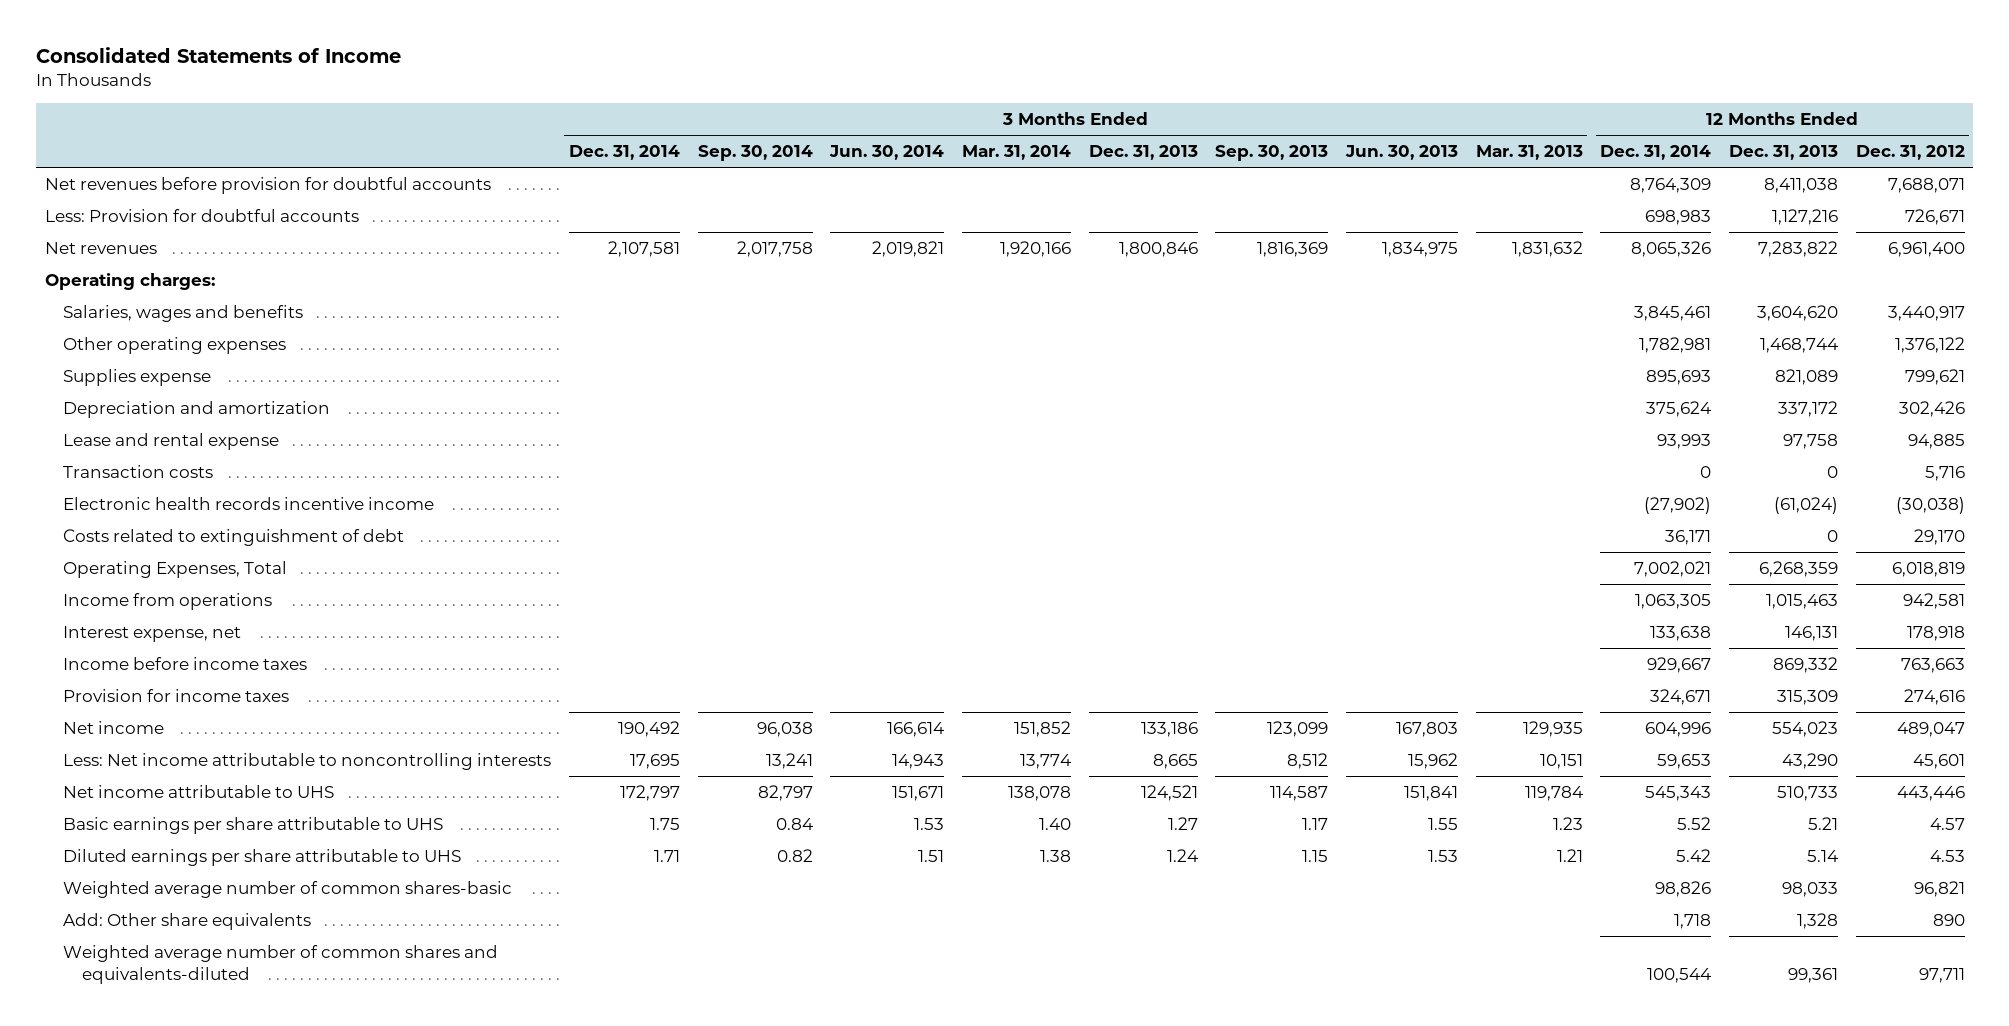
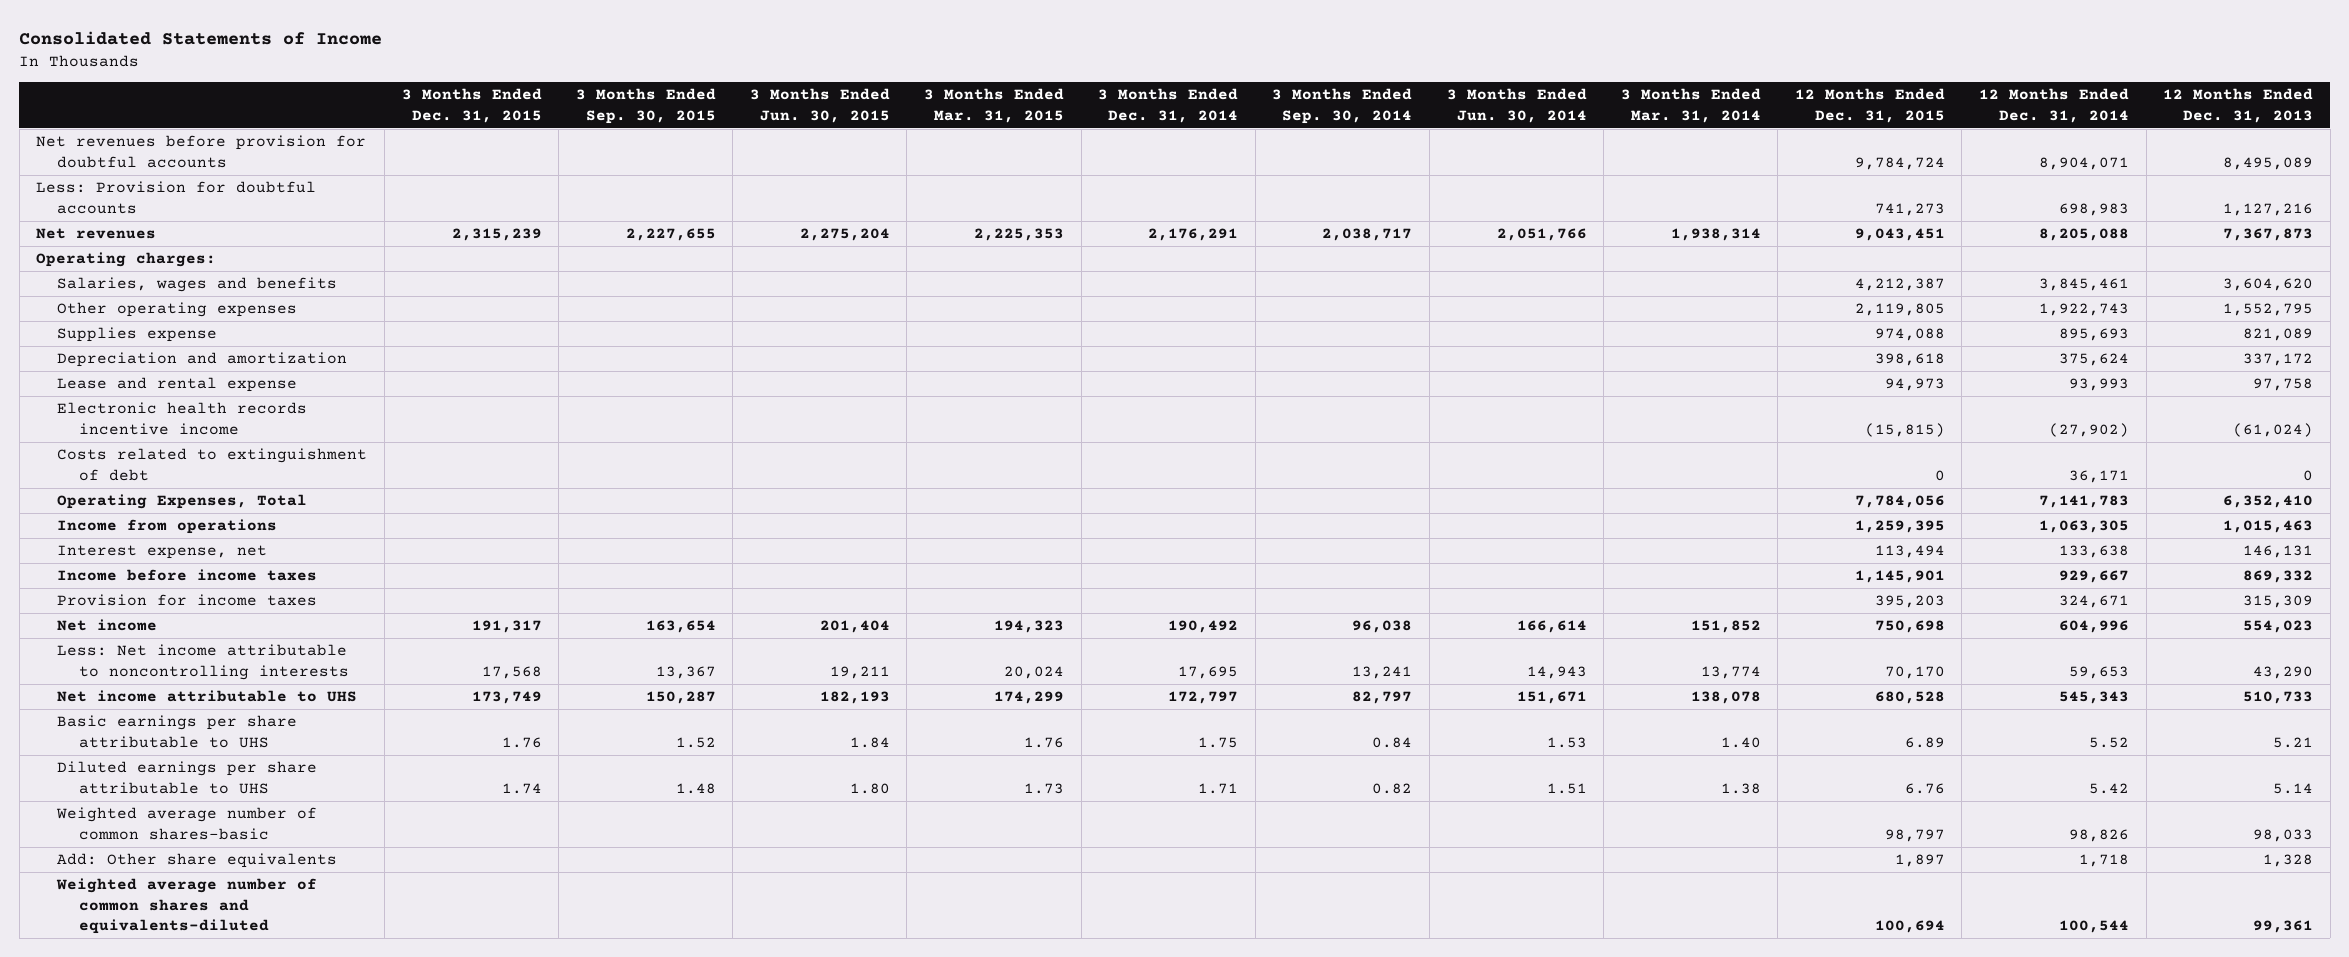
- | 3 Months Ended Dec. 31, 2014 | 3 Months Ended Sep. 30, 2014 | 3 Months Ended Jun. 30, 2014 | 3 Months Ended Mar. 31, 2014 | 3 Months Ended Dec. 31, 2013 | 3 Months Ended Sep. 30, 2013 | 3 Months Ended Jun. 30, 2013 | 3 Months Ended Mar. 31, 2013 | 12 Months Ended Dec. 31, 2014 | 12 Months Ended Dec. 31, 2013 | 12 Months Ended Dec. 31, 2012
+ | 3 Months Ended Dec. 31, 2015 | 3 Months Ended Sep. 30, 2015 | 3 Months Ended Jun. 30, 2015 | 3 Months Ended Mar. 31, 2015 | 3 Months Ended Dec. 31, 2014 | 3 Months Ended Sep. 30, 2014 | 3 Months Ended Jun. 30, 2014 | 3 Months Ended Mar. 31, 2014 | 12 Months Ended Dec. 31, 2015 | 12 Months Ended Dec. 31, 2014 | 12 Months Ended Dec. 31, 2013
- Net revenues before provision for doubtful accounts | | | | | | | | | 8,764,309 | 8,411,038 | 7,688,071
+ Net revenues before provision for doubtful accounts | | | | | | | | | 9,784,724 | 8,904,071 | 8,495,089
- Net revenues | 2,107,581 | 2,017,758 | 2,019,821 | 1,920,166 | 1,800,846 | 1,816,369 | 1,834,975 | 1,831,632 | 8,065,326 | 7,283,822 | 6,961,400
+ Net revenues | 2,315,239 | 2,227,655 | 2,275,204 | 2,225,353 | 2,176,291 | 2,038,717 | 2,051,766 | 1,938,314 | 9,043,451 | 8,205,088 | 7,367,873
- Other operating expenses | | | | | | | | | 1,782,981 | 1,468,744 | 1,376,122
+ Other operating expenses | | | | | | | | | 2,119,805 | 1,922,743 | 1,552,795
- Transaction costs | | | | | | | | | 0 | 0 | 5,716
- Operating Expenses, Total | | | | | | | | | 7,002,021 | 6,268,359 | 6,018,819
+ Operating Expenses, Total | | | | | | | | | 7,784,056 | 7,141,783 | 6,352,410

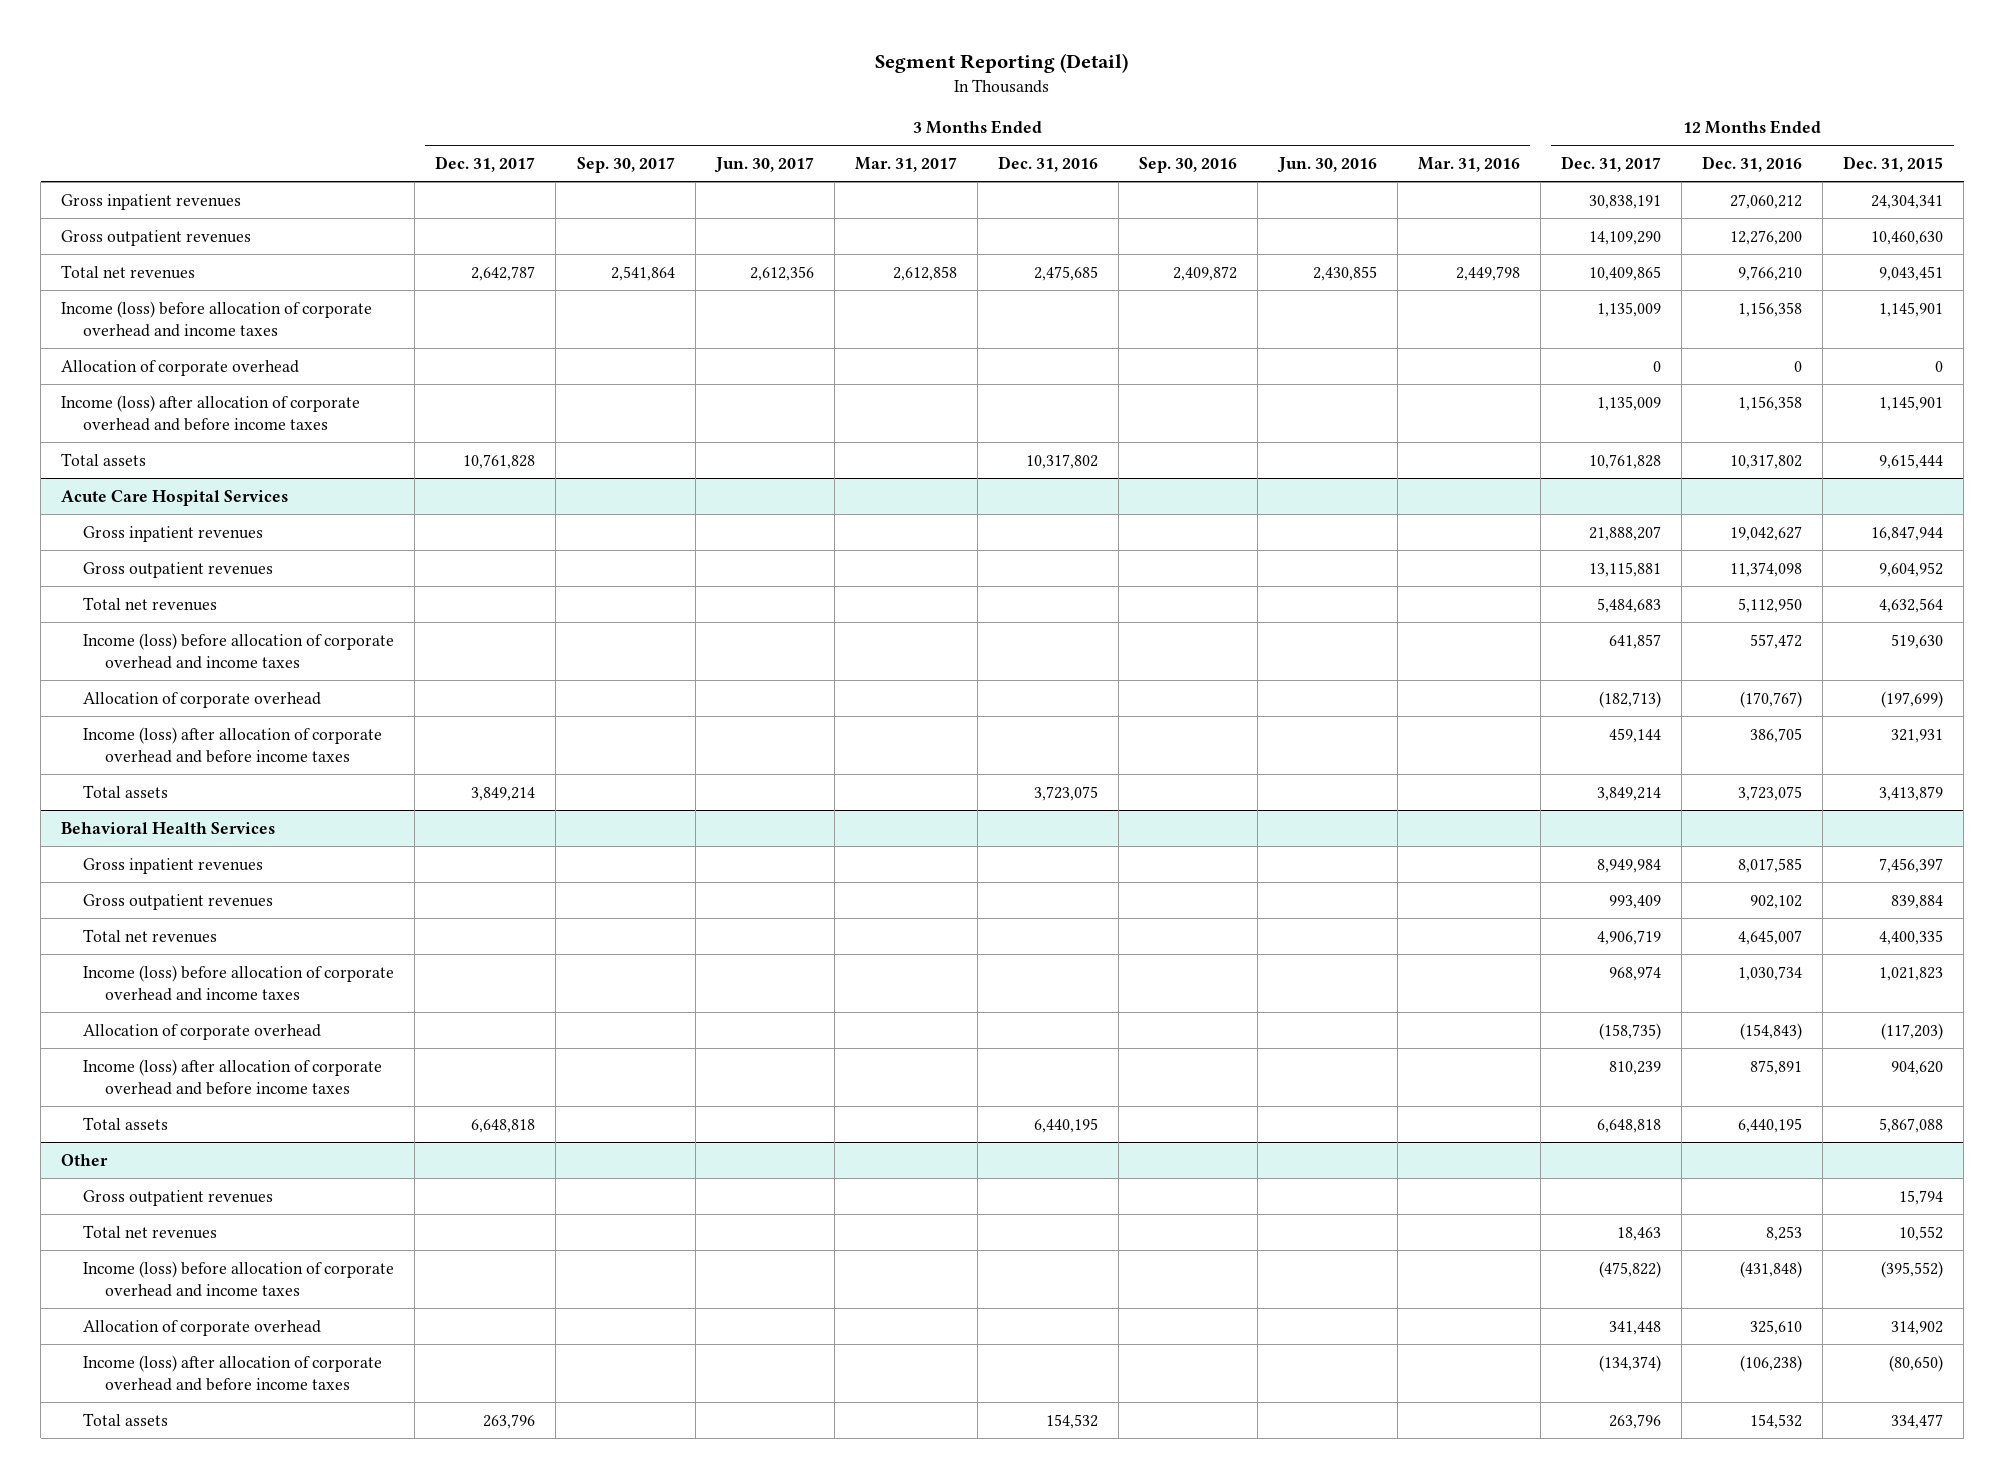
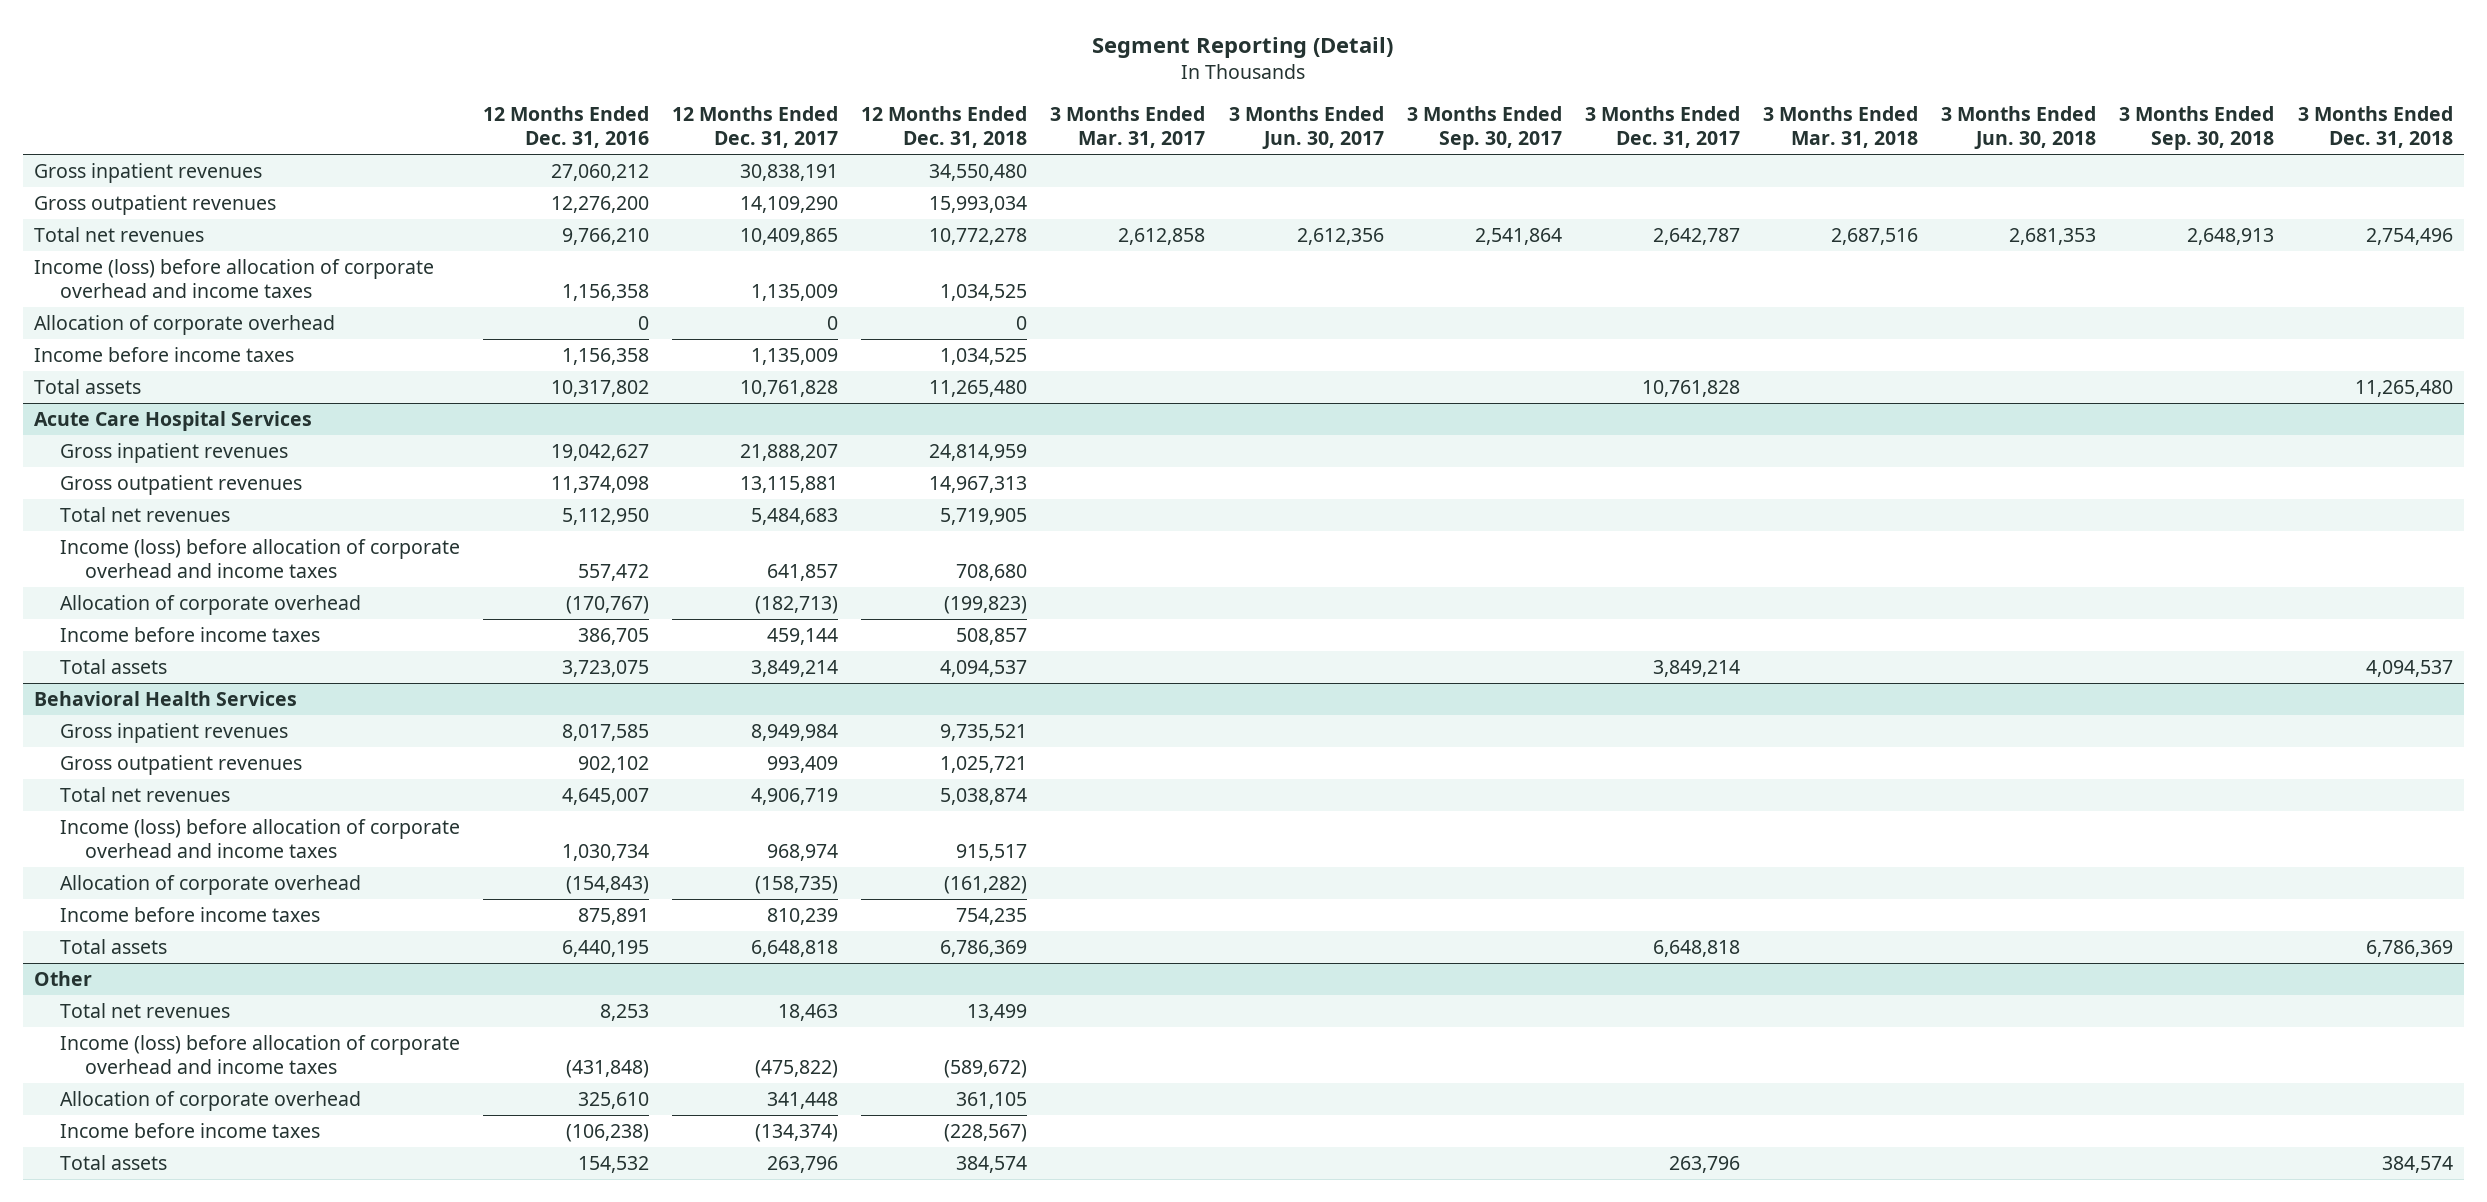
- | 3 Months Ended Dec. 31, 2017 | 3 Months Ended Sep. 30, 2017 | 3 Months Ended Jun. 30, 2017 | 3 Months Ended Mar. 31, 2017 | 3 Months Ended Dec. 31, 2016 | 3 Months Ended Sep. 30, 2016 | 3 Months Ended Jun. 30, 2016 | 3 Months Ended Mar. 31, 2016 | 12 Months Ended Dec. 31, 2017 | 12 Months Ended Dec. 31, 2016 | 12 Months Ended Dec. 31, 2015
+ | 12 Months Ended Dec. 31, 2016 | 12 Months Ended Dec. 31, 2017 | 12 Months Ended Dec. 31, 2018 | 3 Months Ended Mar. 31, 2017 | 3 Months Ended Jun. 30, 2017 | 3 Months Ended Sep. 30, 2017 | 3 Months Ended Dec. 31, 2017 | 3 Months Ended Mar. 31, 2018 | 3 Months Ended Jun. 30, 2018 | 3 Months Ended Sep. 30, 2018 | 3 Months Ended Dec. 31, 2018
- Income (loss) after allocation of corporate overhead and before income taxes | | | | | | | | | 1,135,009 | 1,156,358 | 1,145,901
+ Income before income taxes | 1,156,358 | 1,135,009 | 1,034,525 | | | | | | | |
@ Acute Care Hospital Services
- Income (loss) after allocation of corporate overhead and before income taxes | | | | | | | | | 459,144 | 386,705 | 321,931
+ Income before income taxes | 386,705 | 459,144 | 508,857 | | | | | | | |
@ Behavioral Health Services
- Income (loss) after allocation of corporate overhead and before income taxes | | | | | | | | | 810,239 | 875,891 | 904,620
+ Income before income taxes | 875,891 | 810,239 | 754,235 | | | | | | | |
@ Other
- Gross outpatient revenues | | | | | | | | | | | 15,794
- Income (loss) after allocation of corporate overhead and before income taxes | | | | | | | | | (134,374) | (106,238) | (80,650)
+ Income before income taxes | (106,238) | (134,374) | (228,567) | | | | | | | |

